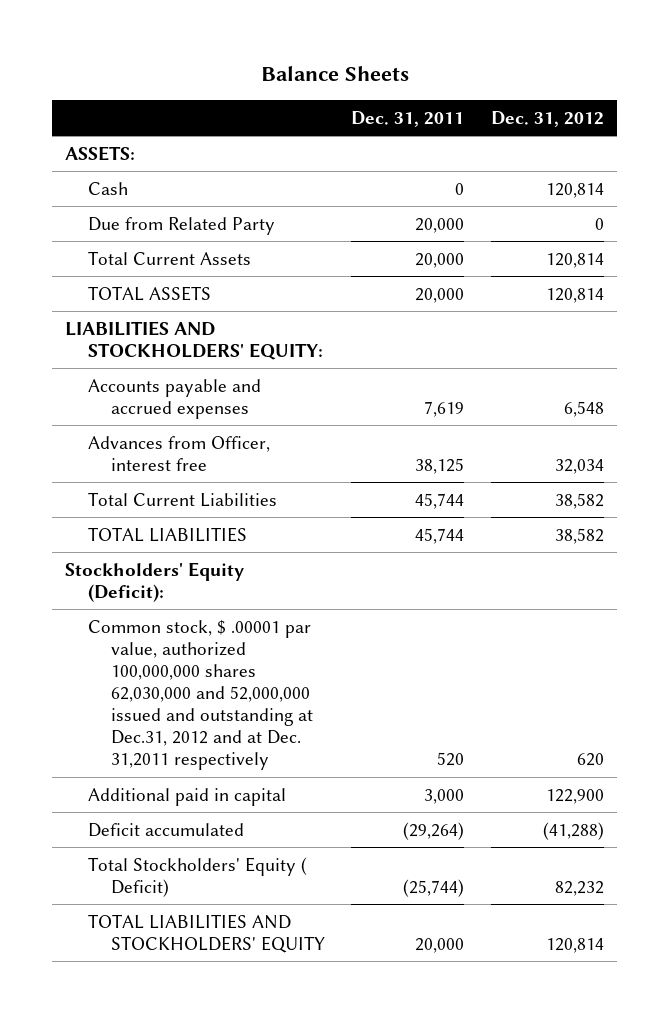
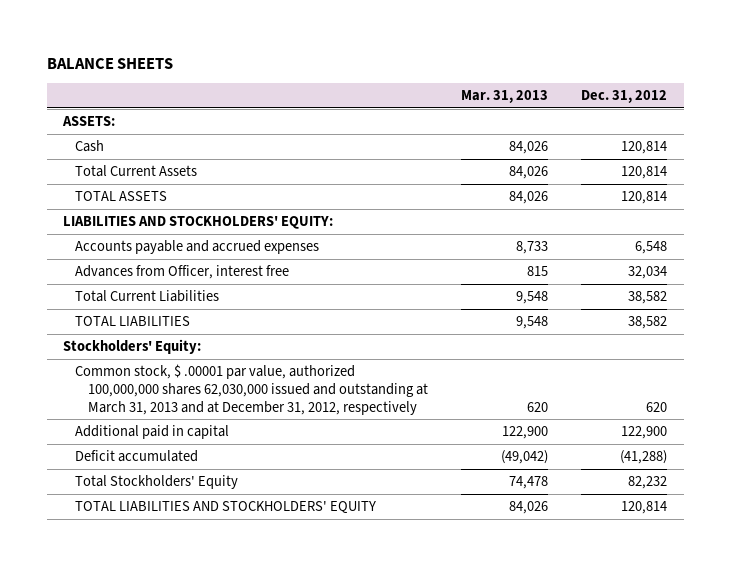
- Balance Sheets
+ BALANCE SHEETS
- | Dec. 31, 2011 | Dec. 31, 2012
+ | Mar. 31, 2013 | Dec. 31, 2012
- Due from Related Party | 20,000 | 0
- Stockholders' Equity (Deficit):
- Common stock, $ .00001 par value, authorized 100,000,000 shares 62,030,000 and 52,000,000 issued and outstanding at Dec.31, 2012 and at Dec. 31,2011 respectively | 520 | 620
+ Stockholders' Equity:
+ Common stock, $ .00001 par value, authorized 100,000,000 shares 62,030,000 issued and outstanding at March 31, 2013 and at December 31, 2012, respectively | 620 | 620
- Total Stockholders' Equity ( Deficit) | (25,744) | 82,232
+ Total Stockholders' Equity | 74,478 | 82,232

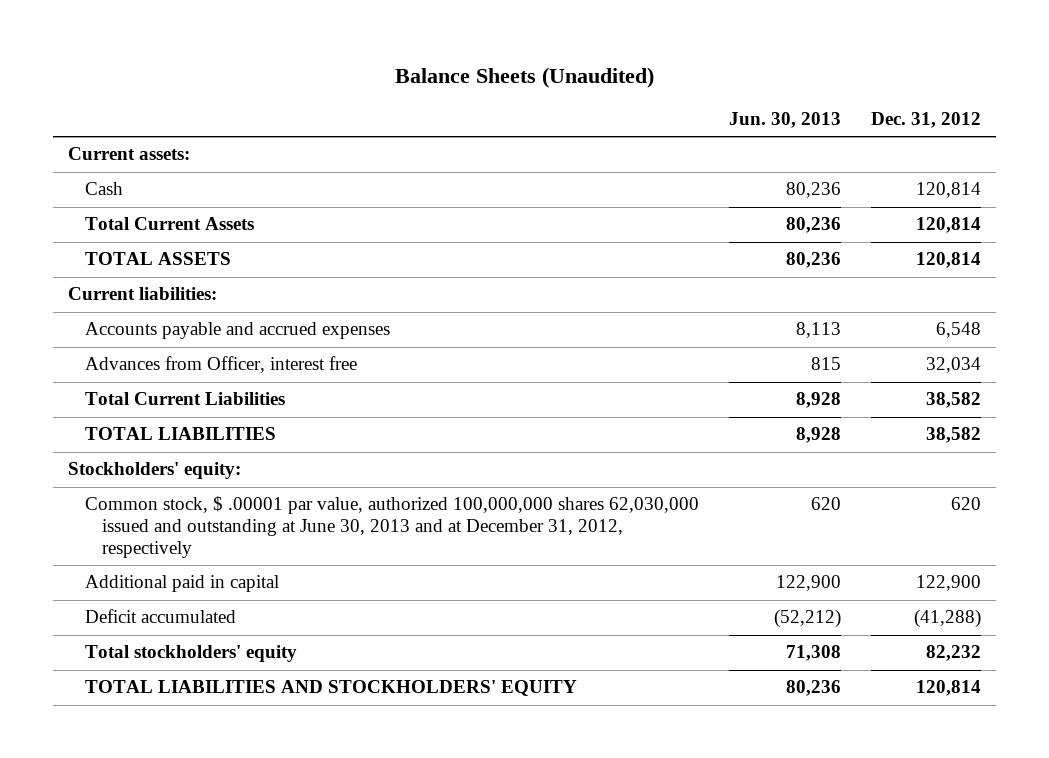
- BALANCE SHEETS
+ Balance Sheets (Unaudited)
- | Mar. 31, 2013 | Dec. 31, 2012
+ | Jun. 30, 2013 | Dec. 31, 2012
- ASSETS:
+ Current assets:
- LIABILITIES AND STOCKHOLDERS' EQUITY:
+ Current liabilities:
- Stockholders' Equity:
- Common stock, $ .00001 par value, authorized 100,000,000 shares 62,030,000 issued and outstanding at March 31, 2013 and at December 31, 2012, respectively | 620 | 620
+ Stockholders' equity:
+ Common stock, $ .00001 par value, authorized 100,000,000 shares 62,030,000 issued and outstanding at June 30, 2013 and at December 31, 2012, respectively | 620 | 620
- Total Stockholders' Equity | 74,478 | 82,232
+ Total stockholders' equity | 71,308 | 82,232

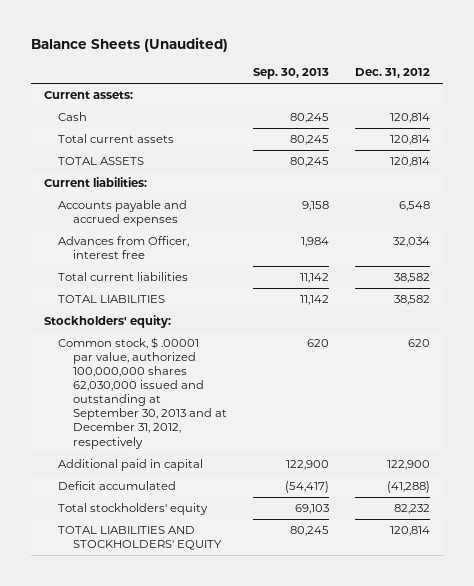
- | Jun. 30, 2013 | Dec. 31, 2012
+ | Sep. 30, 2013 | Dec. 31, 2012
- Total Current Assets | 80,236 | 120,814
+ Total current assets | 80,245 | 120,814
- Total Current Liabilities | 8,928 | 38,582
+ Total current liabilities | 11,142 | 38,582
- Common stock, $ .00001 par value, authorized 100,000,000 shares 62,030,000 issued and outstanding at June 30, 2013 and at December 31, 2012, respectively | 620 | 620
+ Common stock, $ .00001 par value, authorized 100,000,000 shares 62,030,000 issued and outstanding at September 30, 2013 and at December 31, 2012, respectively | 620 | 620

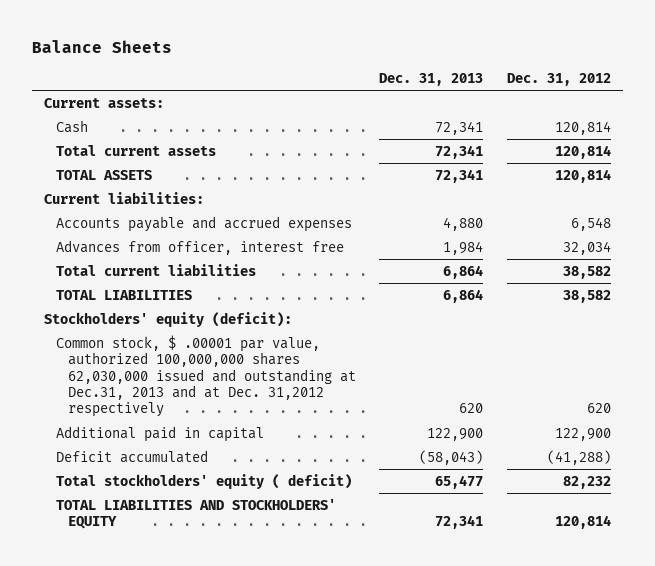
- Balance Sheets (Unaudited)
+ Balance Sheets
- | Sep. 30, 2013 | Dec. 31, 2012
+ | Dec. 31, 2013 | Dec. 31, 2012
- Advances from Officer, interest free | 1,984 | 32,034
+ Advances from officer, interest free | 1,984 | 32,034
- Stockholders' equity:
- Common stock, $ .00001 par value, authorized 100,000,000 shares 62,030,000 issued and outstanding at September 30, 2013 and at December 31, 2012, respectively | 620 | 620
+ Stockholders' equity (deficit):
+ Common stock, $ .00001 par value, authorized 100,000,000 shares 62,030,000 issued and outstanding at Dec.31, 2013 and at Dec. 31,2012 respectively | 620 | 620
- Total stockholders' equity | 69,103 | 82,232
+ Total stockholders' equity ( deficit) | 65,477 | 82,232

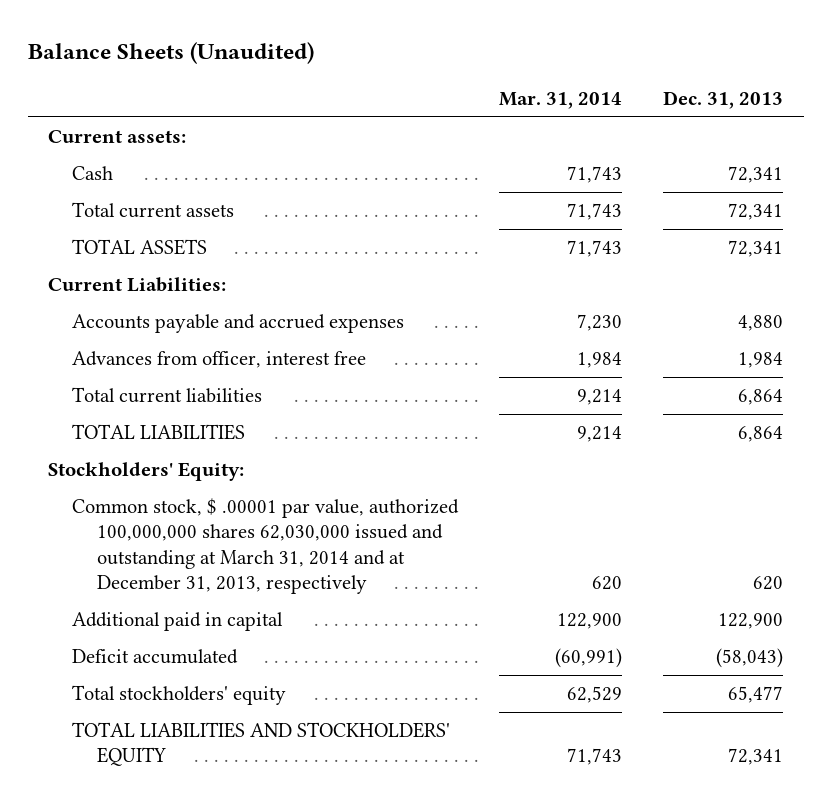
- Balance Sheets
+ Balance Sheets (Unaudited)
- | Dec. 31, 2013 | Dec. 31, 2012
+ | Mar. 31, 2014 | Dec. 31, 2013
- Current liabilities:
+ Current Liabilities:
- Stockholders' equity (deficit):
- Common stock, $ .00001 par value, authorized 100,000,000 shares 62,030,000 issued and outstanding at Dec.31, 2013 and at Dec. 31,2012 respectively | 620 | 620
+ Stockholders' Equity:
+ Common stock, $ .00001 par value, authorized 100,000,000 shares 62,030,000 issued and outstanding at March 31, 2014 and at December 31, 2013, respectively | 620 | 620
- Total stockholders' equity ( deficit) | 65,477 | 82,232
+ Total stockholders' equity | 62,529 | 65,477

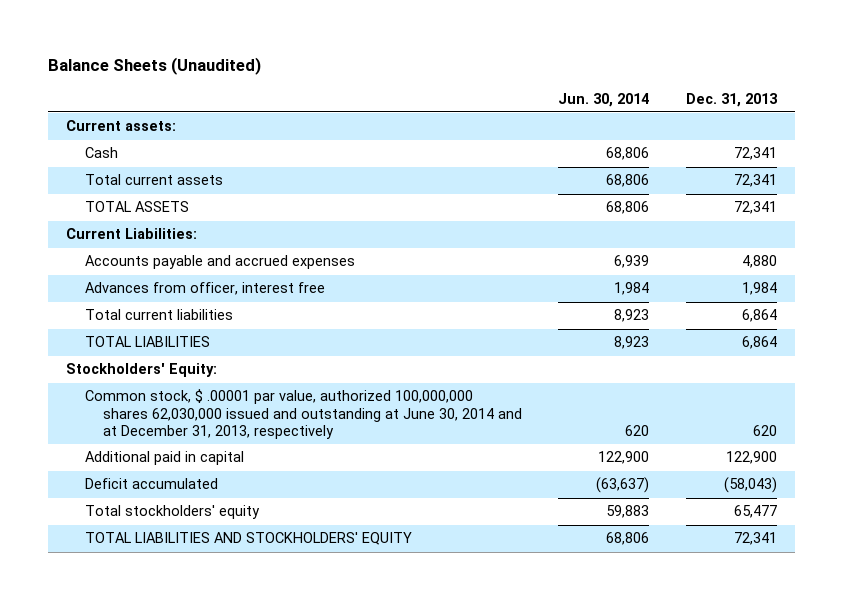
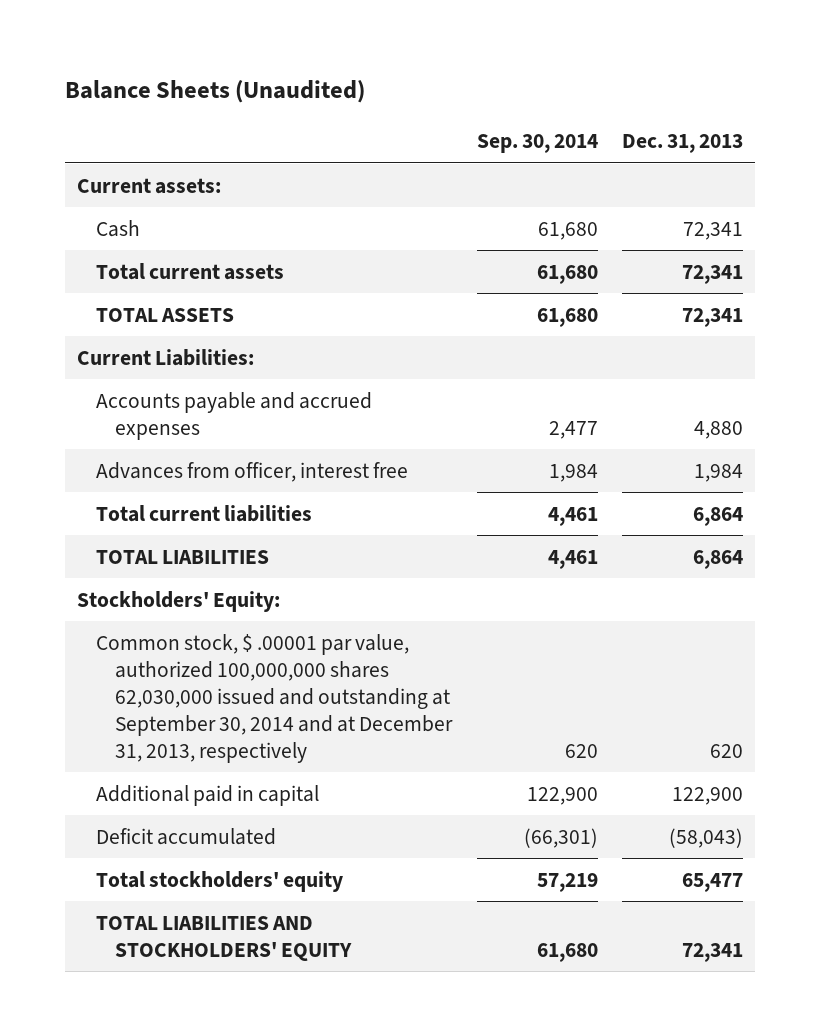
- | Jun. 30, 2014 | Dec. 31, 2013
+ | Sep. 30, 2014 | Dec. 31, 2013
- Common stock, $ .00001 par value, authorized 100,000,000 shares 62,030,000 issued and outstanding at June 30, 2014 and at December 31, 2013, respectively | 620 | 620
+ Common stock, $ .00001 par value, authorized 100,000,000 shares 62,030,000 issued and outstanding at September 30, 2014 and at December 31, 2013, respectively | 620 | 620

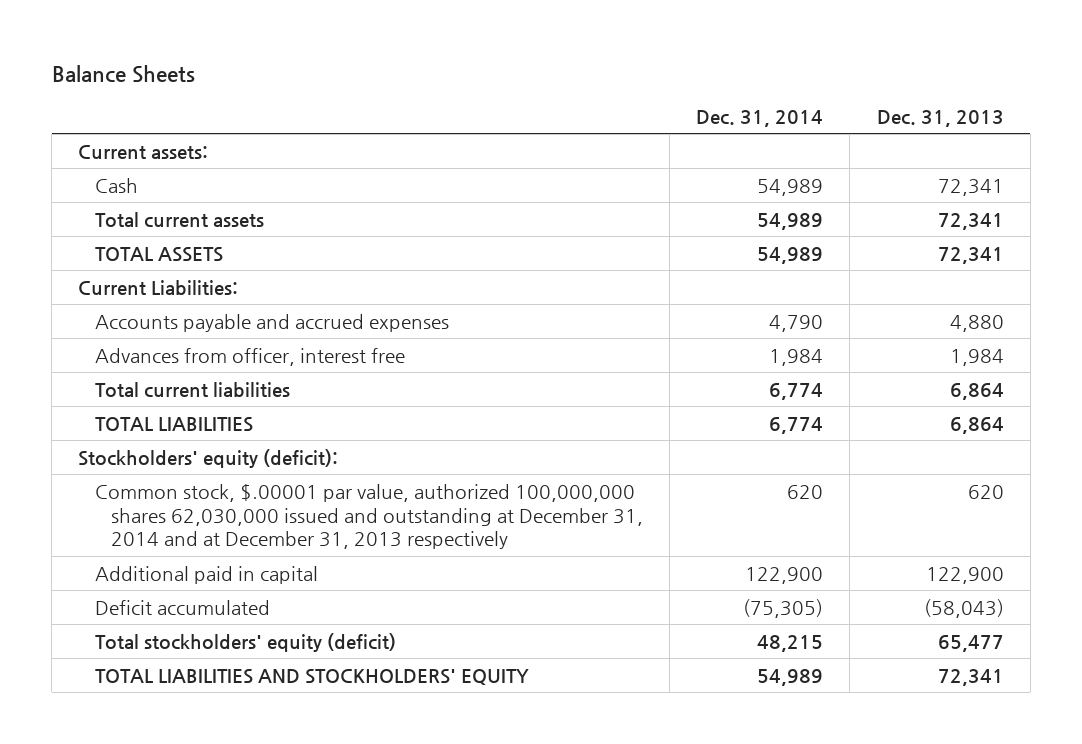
- Balance Sheets (Unaudited)
+ Balance Sheets
- | Sep. 30, 2014 | Dec. 31, 2013
+ | Dec. 31, 2014 | Dec. 31, 2013
- Stockholders' Equity:
- Common stock, $ .00001 par value, authorized 100,000,000 shares 62,030,000 issued and outstanding at September 30, 2014 and at December 31, 2013, respectively | 620 | 620
+ Stockholders' equity (deficit):
+ Common stock, $.00001 par value, authorized 100,000,000 shares 62,030,000 issued and outstanding at December 31, 2014 and at December 31, 2013 respectively | 620 | 620
- Total stockholders' equity | 57,219 | 65,477
+ Total stockholders' equity (deficit) | 48,215 | 65,477

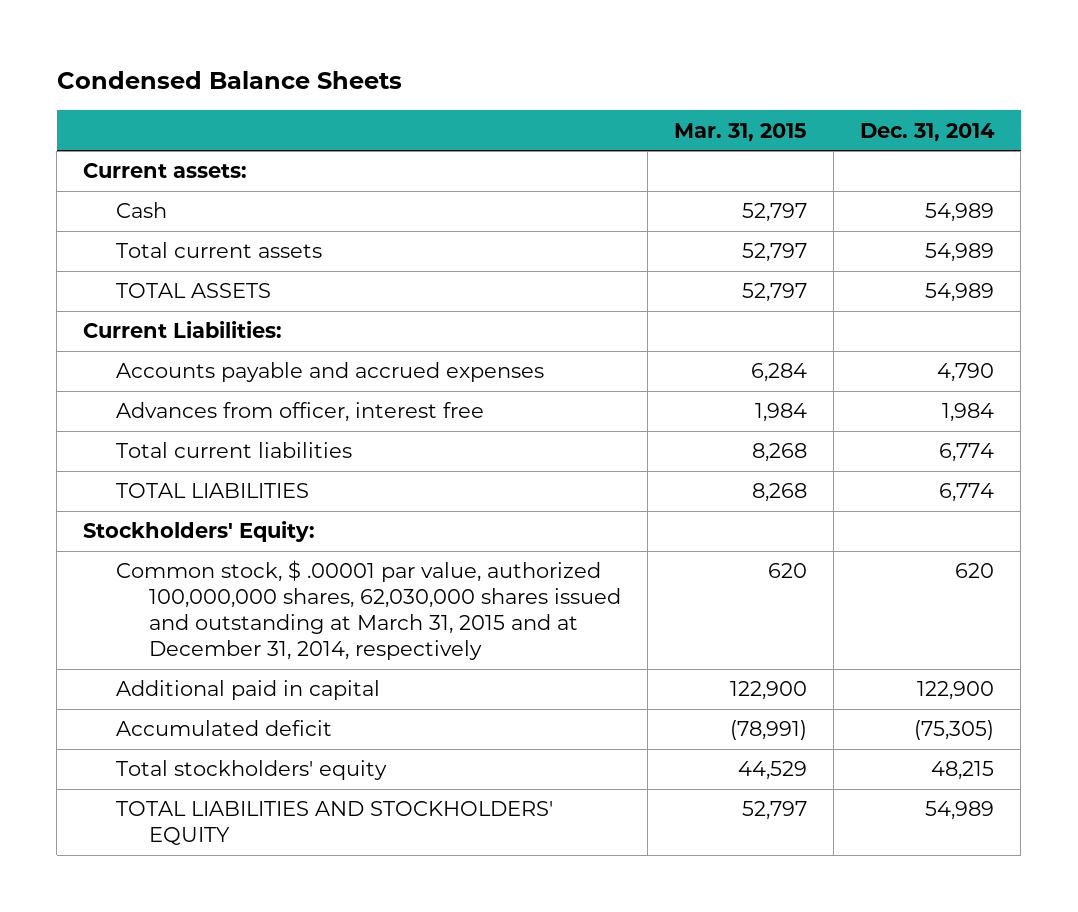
- Balance Sheets
+ Condensed Balance Sheets
- | Dec. 31, 2014 | Dec. 31, 2013
+ | Mar. 31, 2015 | Dec. 31, 2014
- Stockholders' equity (deficit):
- Common stock, $.00001 par value, authorized 100,000,000 shares 62,030,000 issued and outstanding at December 31, 2014 and at December 31, 2013 respectively | 620 | 620
+ Stockholders' Equity:
+ Common stock, $ .00001 par value, authorized 100,000,000 shares, 62,030,000 shares issued and outstanding at March 31, 2015 and at December 31, 2014, respectively | 620 | 620
- Deficit accumulated | (75,305) | (58,043)
- Total stockholders' equity (deficit) | 48,215 | 65,477
+ Accumulated deficit | (78,991) | (75,305)
+ Total stockholders' equity | 44,529 | 48,215

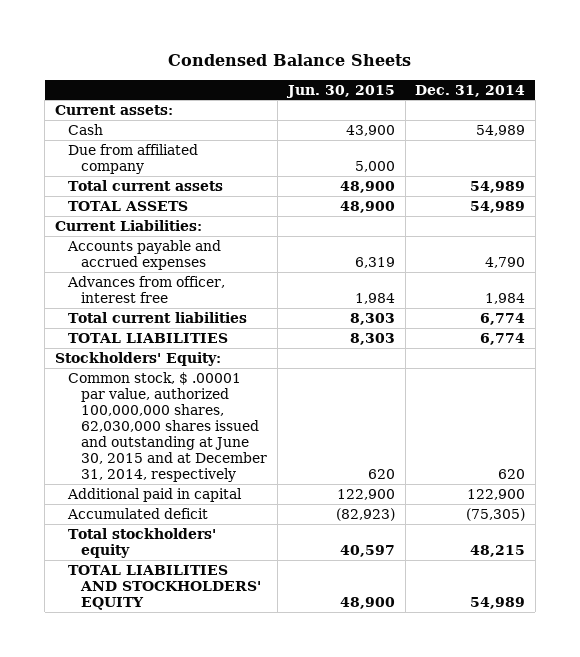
- | Mar. 31, 2015 | Dec. 31, 2014
+ | Jun. 30, 2015 | Dec. 31, 2014
+ Due from affiliated company | 5,000 |
- Common stock, $ .00001 par value, authorized 100,000,000 shares, 62,030,000 shares issued and outstanding at March 31, 2015 and at December 31, 2014, respectively | 620 | 620
+ Common stock, $ .00001 par value, authorized 100,000,000 shares, 62,030,000 shares issued and outstanding at June 30, 2015 and at December 31, 2014, respectively | 620 | 620

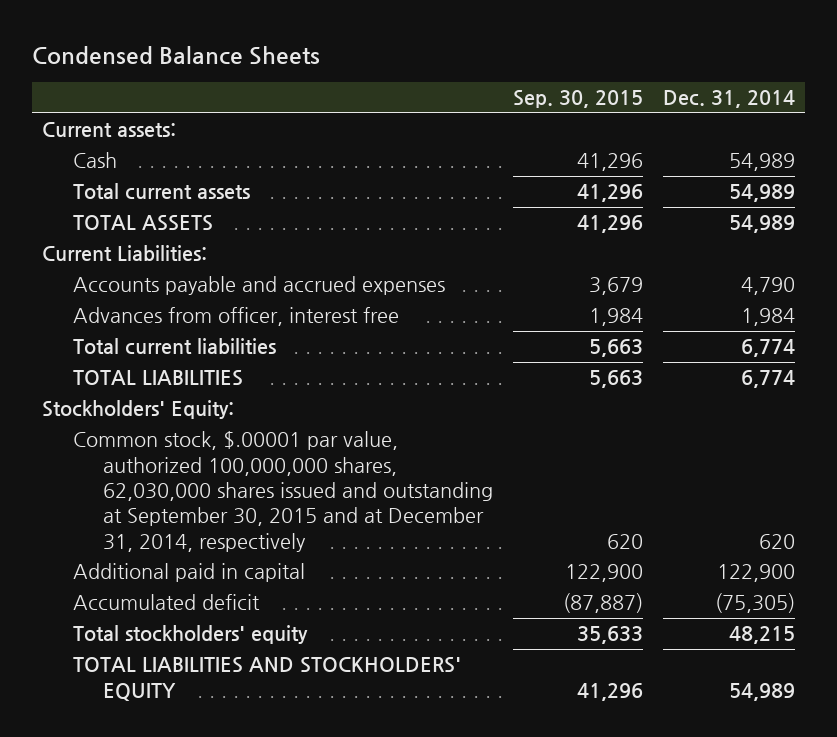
- | Jun. 30, 2015 | Dec. 31, 2014
+ | Sep. 30, 2015 | Dec. 31, 2014
- Due from affiliated company | 5,000 |
- Common stock, $ .00001 par value, authorized 100,000,000 shares, 62,030,000 shares issued and outstanding at June 30, 2015 and at December 31, 2014, respectively | 620 | 620
+ Common stock, $.00001 par value, authorized 100,000,000 shares, 62,030,000 shares issued and outstanding at September 30, 2015 and at December 31, 2014, respectively | 620 | 620

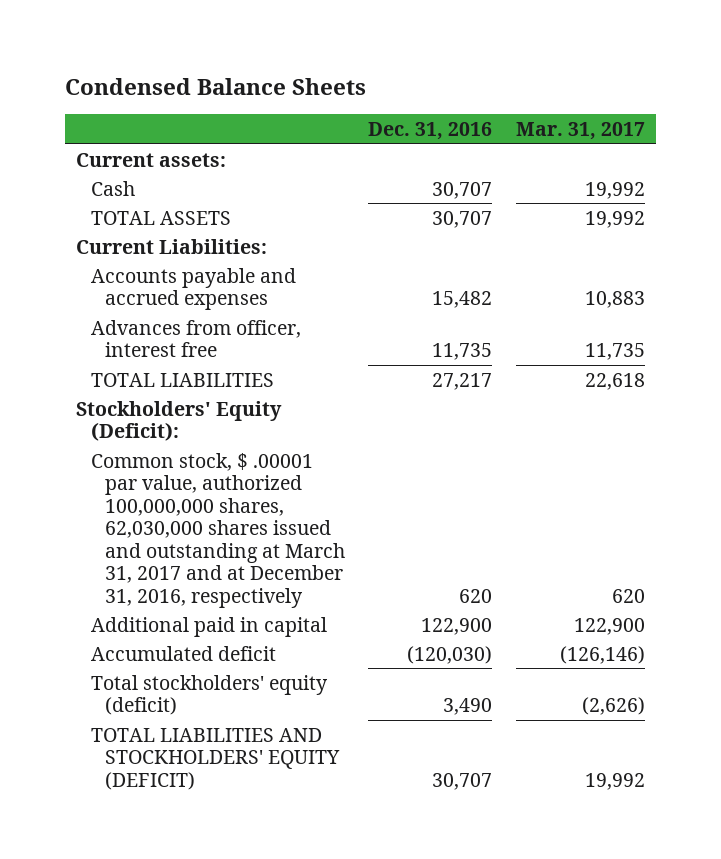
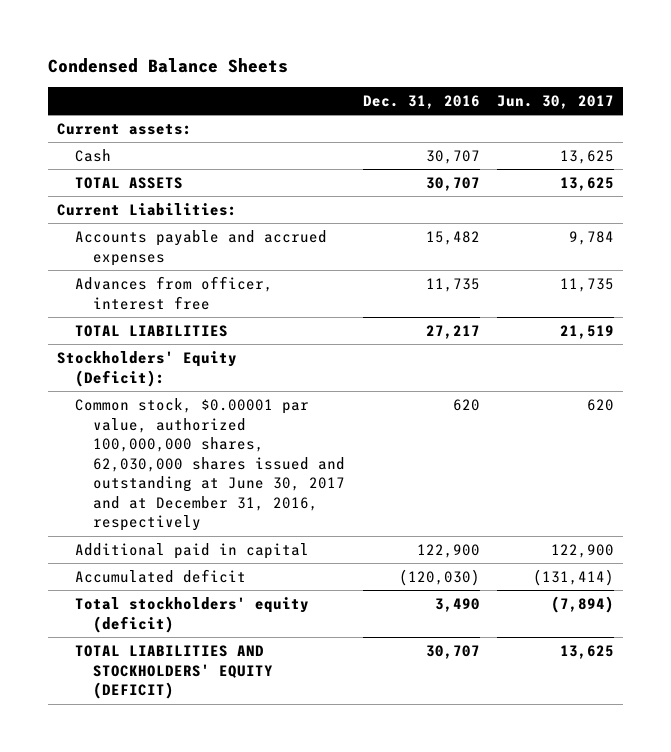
- | Dec. 31, 2016 | Mar. 31, 2017
+ | Dec. 31, 2016 | Jun. 30, 2017
- Common stock, $ .00001 par value, authorized 100,000,000 shares, 62,030,000 shares issued and outstanding at March 31, 2017 and at December 31, 2016, respectively | 620 | 620
+ Common stock, $0.00001 par value, authorized 100,000,000 shares, 62,030,000 shares issued and outstanding at June 30, 2017 and at December 31, 2016, respectively | 620 | 620

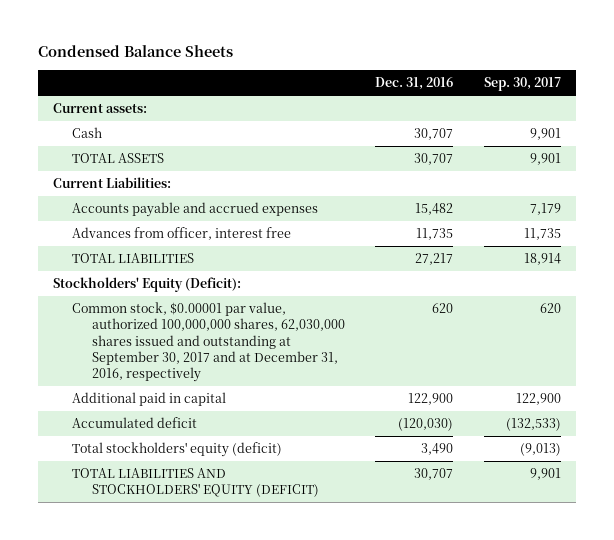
- | Dec. 31, 2016 | Jun. 30, 2017
+ | Dec. 31, 2016 | Sep. 30, 2017
- Common stock, $0.00001 par value, authorized 100,000,000 shares, 62,030,000 shares issued and outstanding at June 30, 2017 and at December 31, 2016, respectively | 620 | 620
+ Common stock, $0.00001 par value, authorized 100,000,000 shares, 62,030,000 shares issued and outstanding at September 30, 2017 and at December 31, 2016, respectively | 620 | 620

